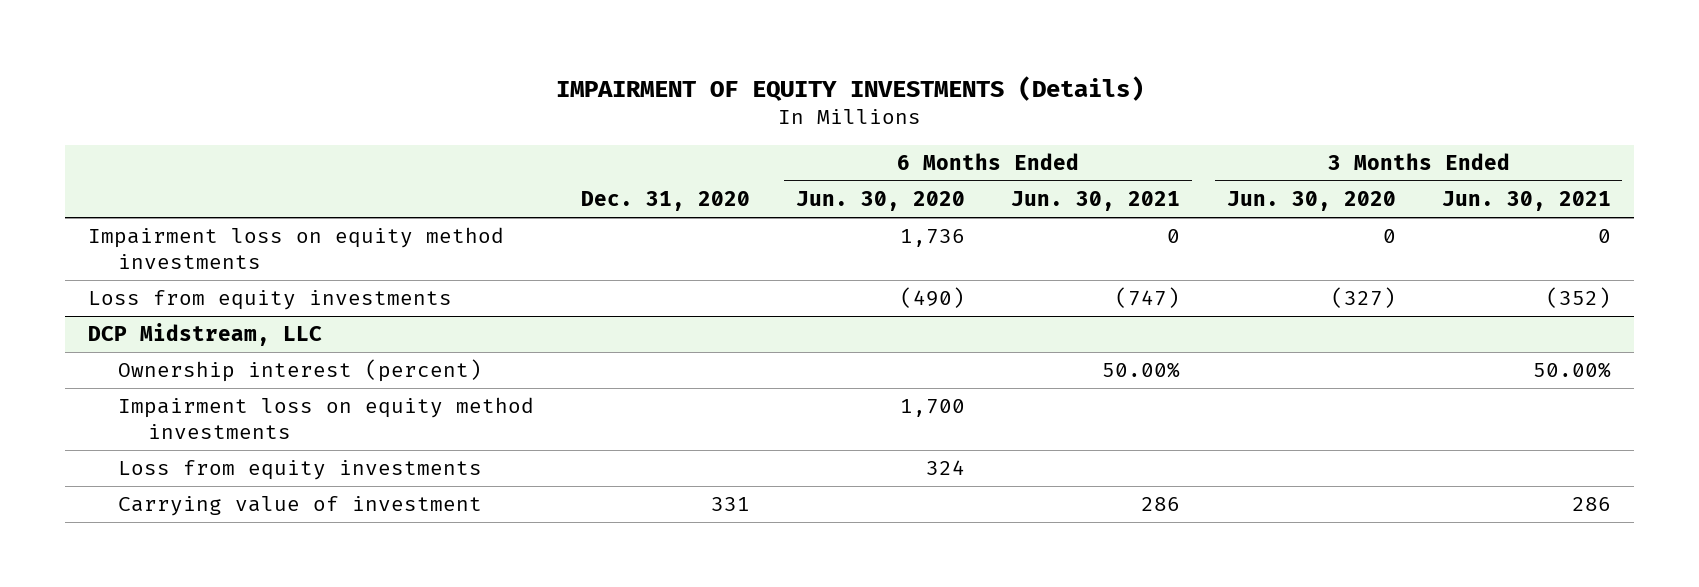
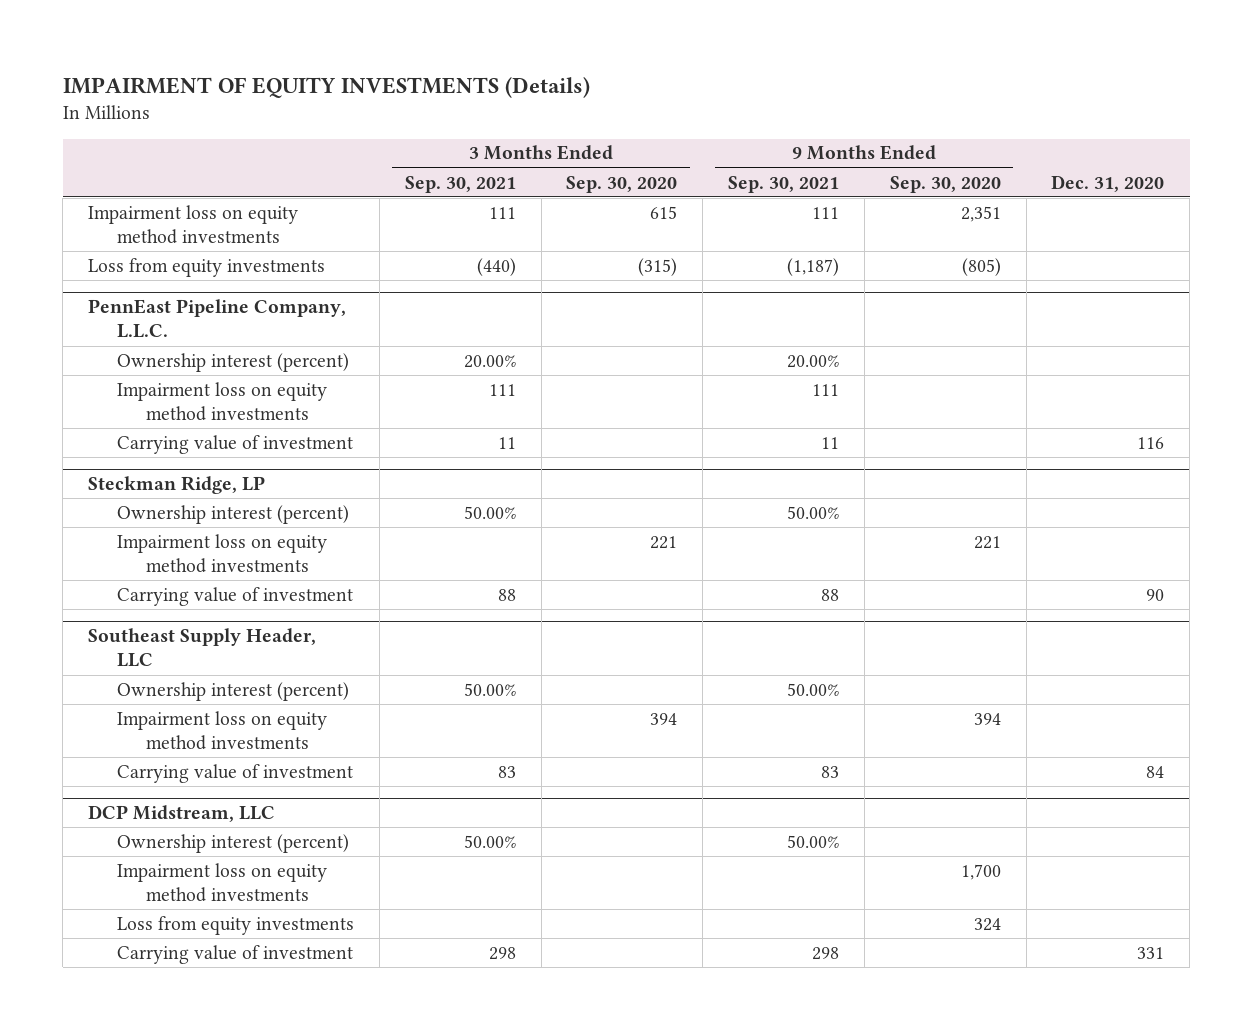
- | Dec. 31, 2020 | 6 Months Ended Jun. 30, 2020 | 6 Months Ended Jun. 30, 2021 | 3 Months Ended Jun. 30, 2020 | 3 Months Ended Jun. 30, 2021
+ | 3 Months Ended Sep. 30, 2021 | 3 Months Ended Sep. 30, 2020 | 9 Months Ended Sep. 30, 2021 | 9 Months Ended Sep. 30, 2020 | Dec. 31, 2020
+ PennEast Pipeline Company, L.L.C.
+ Ownership interest (percent) | 20.00% | | 20.00% | |
+ Impairment loss on equity method investments | 111 | | 111 | |
+ Carrying value of investment | 11 | | 11 | | 116
+ Steckman Ridge, LP
+ Ownership interest (percent) | 50.00% | | 50.00% | |
+ Impairment loss on equity method investments | | 221 | | 221 |
+ Carrying value of investment | 88 | | 88 | | 90
+ Southeast Supply Header, LLC
+ Ownership interest (percent) | 50.00% | | 50.00% | |
+ Impairment loss on equity method investments | | 394 | | 394 |
+ Carrying value of investment | 83 | | 83 | | 84

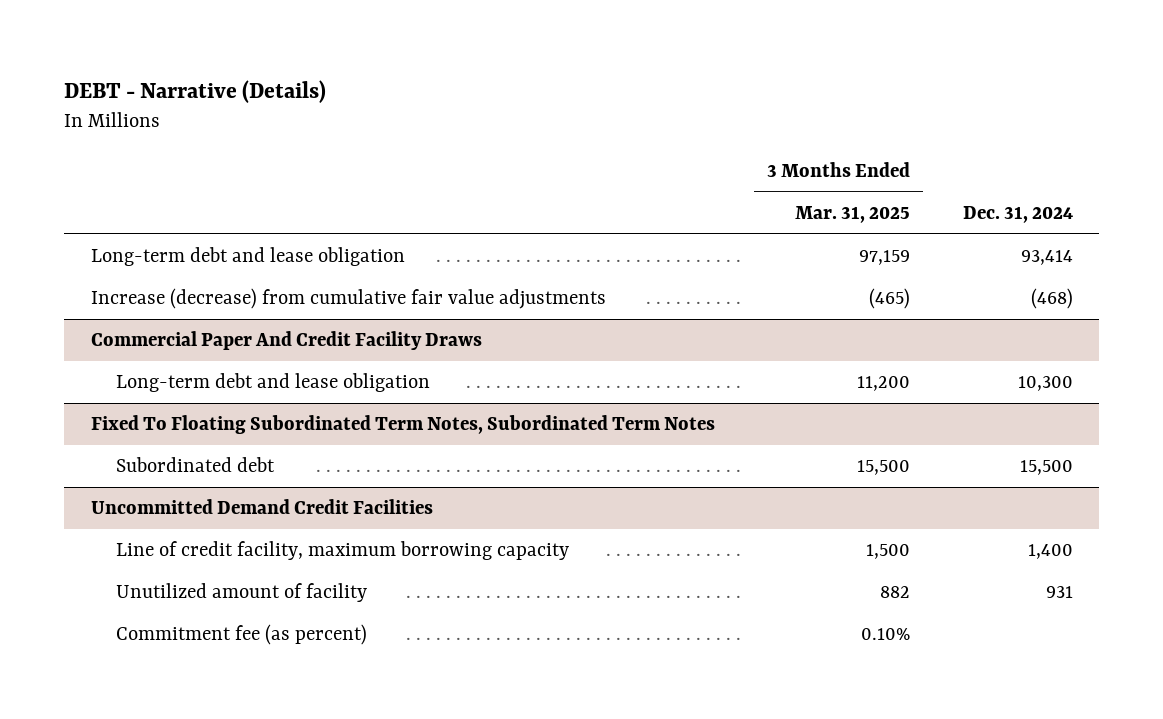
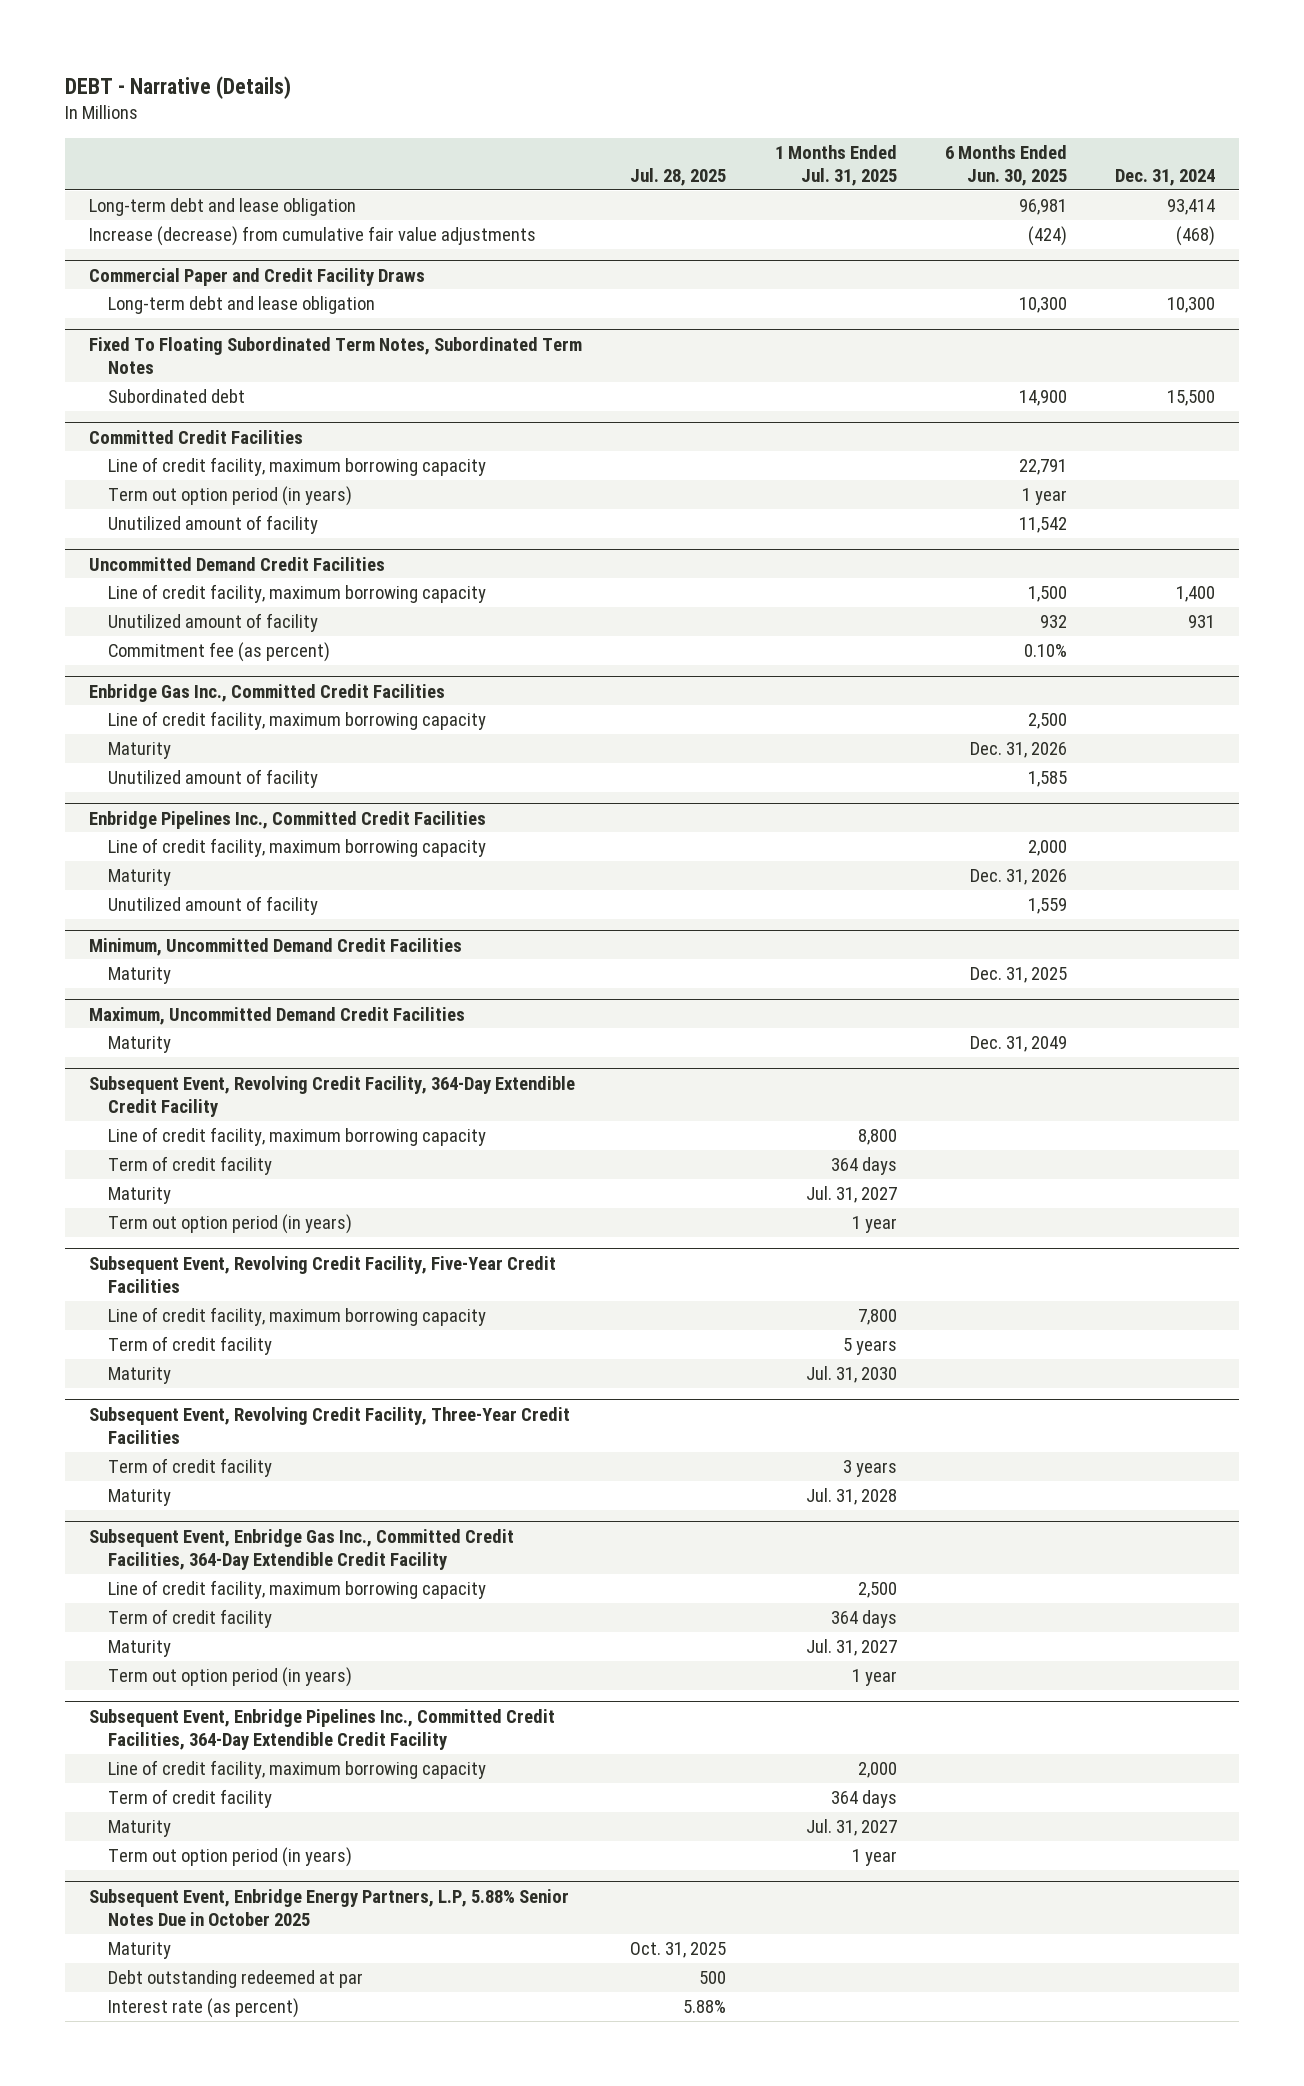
- | 3 Months Ended Mar. 31, 2025 | Dec. 31, 2024
+ | Jul. 28, 2025 | 1 Months Ended Jul. 31, 2025 | 6 Months Ended Jun. 30, 2025 | Dec. 31, 2024
- Commercial Paper And Credit Facility Draws
+ Commercial Paper and Credit Facility Draws
+ Committed Credit Facilities
+ Line of credit facility, maximum borrowing capacity | | | 22,791 |
+ Term out option period (in years) | | | 1 year |
+ Unutilized amount of facility | | | 11,542 |
+ Enbridge Gas Inc., Committed Credit Facilities
+ Line of credit facility, maximum borrowing capacity | | | 2,500 |
+ Maturity | | | Dec. 31, 2026 |
+ Unutilized amount of facility | | | 1,585 |
+ Enbridge Pipelines Inc., Committed Credit Facilities
+ Line of credit facility, maximum borrowing capacity | | | 2,000 |
+ Maturity | | | Dec. 31, 2026 |
+ Unutilized amount of facility | | | 1,559 |
+ Minimum, Uncommitted Demand Credit Facilities
+ Maturity | | | Dec. 31, 2025 |
+ Maximum, Uncommitted Demand Credit Facilities
+ Maturity | | | Dec. 31, 2049 |
+ Subsequent Event, Revolving Credit Facility, 364-Day Extendible Credit Facility
+ Line of credit facility, maximum borrowing capacity | | 8,800 | |
+ Term of credit facility | | 364 days | |
+ Maturity | | Jul. 31, 2027 | |
+ Term out option period (in years) | | 1 year | |
+ Subsequent Event, Revolving Credit Facility, Five-Year Credit Facilities
+ Line of credit facility, maximum borrowing capacity | | 7,800 | |
+ Term of credit facility | | 5 years | |
+ Maturity | | Jul. 31, 2030 | |
+ Subsequent Event, Revolving Credit Facility, Three-Year Credit Facilities
+ Term of credit facility | | 3 years | |
+ Maturity | | Jul. 31, 2028 | |
+ Subsequent Event, Enbridge Gas Inc., Committed Credit Facilities, 364-Day Extendible Credit Facility
+ Line of credit facility, maximum borrowing capacity | | 2,500 | |
+ Term of credit facility | | 364 days | |
+ Maturity | | Jul. 31, 2027 | |
+ Term out option period (in years) | | 1 year | |
+ Subsequent Event, Enbridge Pipelines Inc., Committed Credit Facilities, 364-Day Extendible Credit Facility
+ Line of credit facility, maximum borrowing capacity | | 2,000 | |
+ Term of credit facility | | 364 days | |
+ Maturity | | Jul. 31, 2027 | |
+ Term out option period (in years) | | 1 year | |
+ Subsequent Event, Enbridge Energy Partners, L.P, 5.88% Senior Notes Due in October 2025
+ Maturity | Oct. 31, 2025 | | |
+ Debt outstanding redeemed at par | 500 | | |
+ Interest rate (as percent) | 5.88% | | |

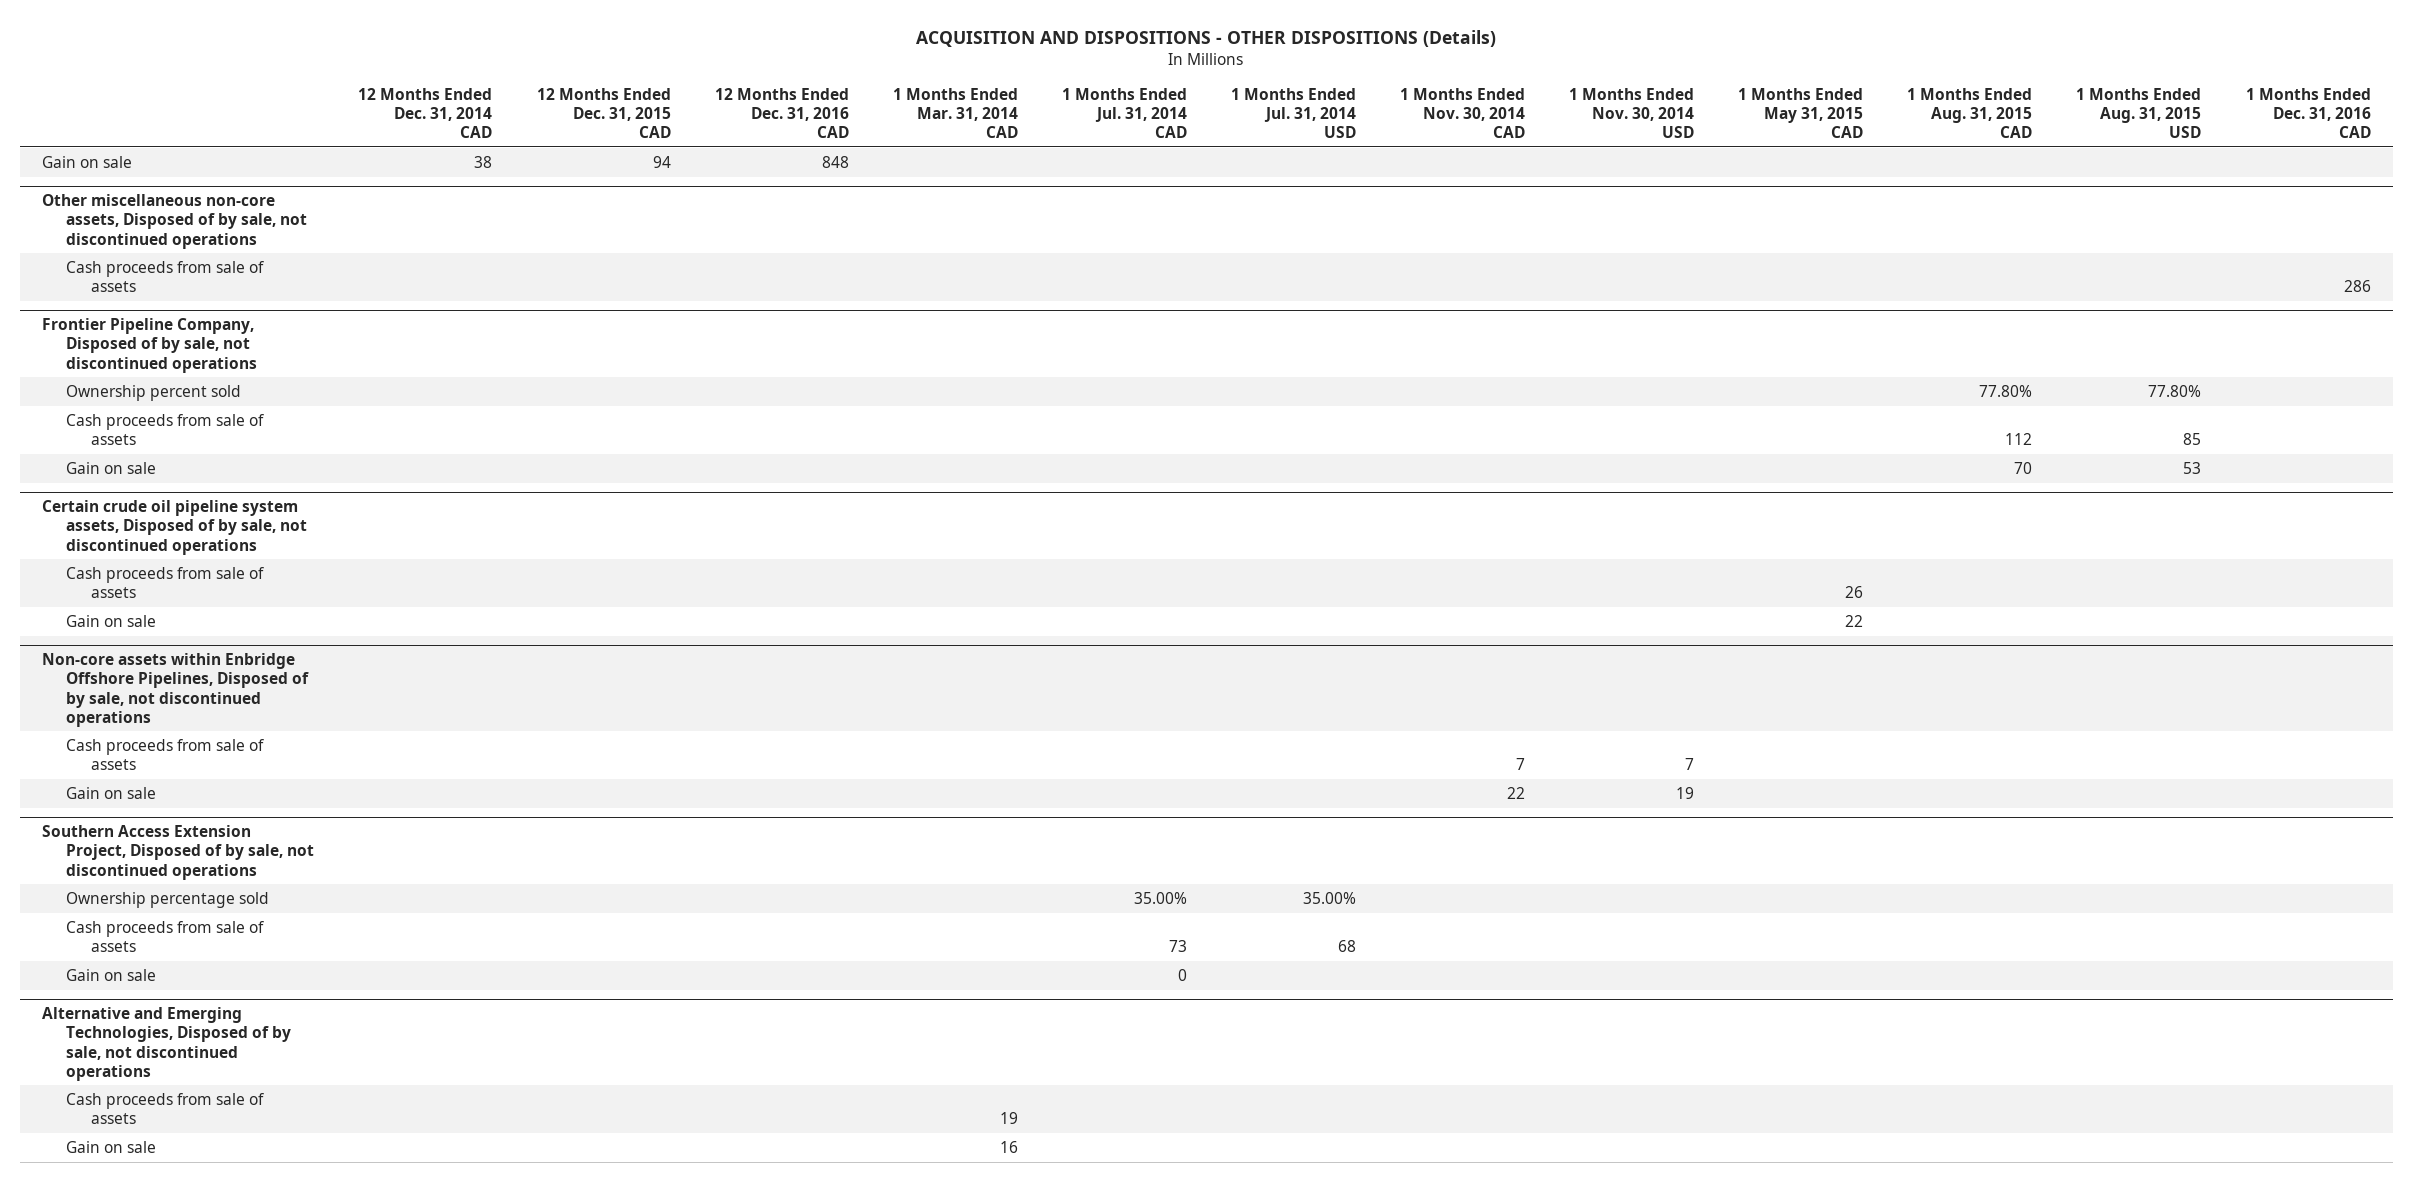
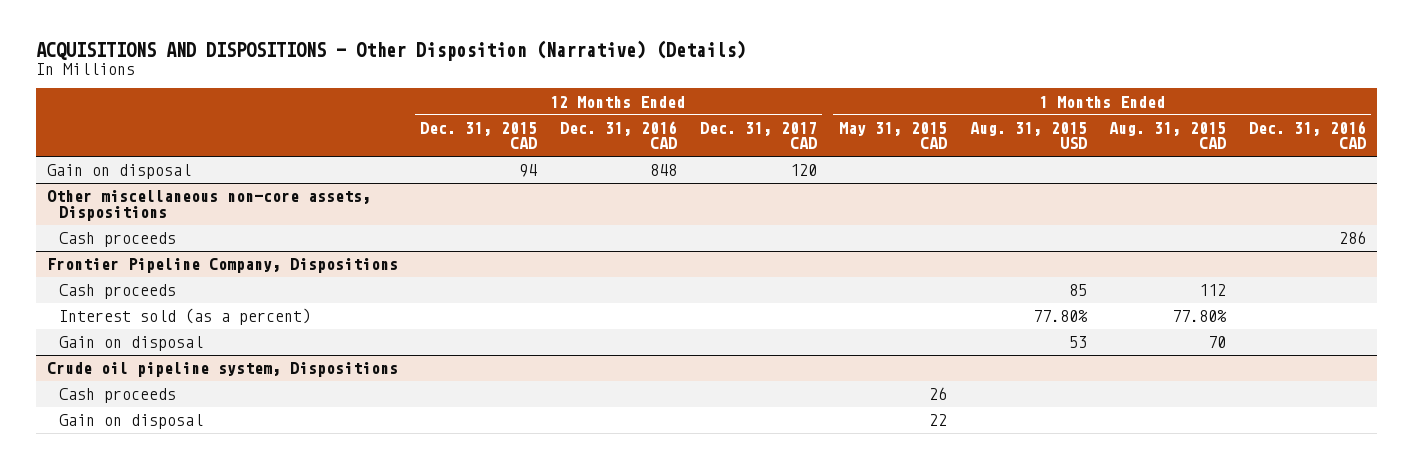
- ACQUISITION AND DISPOSITIONS - OTHER DISPOSITIONS (Details)
+ ACQUISITIONS AND DISPOSITIONS - Other Disposition (Narrative) (Details)
- | 12 Months Ended Dec. 31, 2014 CAD | 12 Months Ended Dec. 31, 2015 CAD | 12 Months Ended Dec. 31, 2016 CAD | 1 Months Ended Mar. 31, 2014 CAD | 1 Months Ended Jul. 31, 2014 CAD | 1 Months Ended Jul. 31, 2014 USD | 1 Months Ended Nov. 30, 2014 CAD | 1 Months Ended Nov. 30, 2014 USD | 1 Months Ended May 31, 2015 CAD | 1 Months Ended Aug. 31, 2015 CAD | 1 Months Ended Aug. 31, 2015 USD | 1 Months Ended Dec. 31, 2016 CAD
+ | 12 Months Ended Dec. 31, 2015 CAD | 12 Months Ended Dec. 31, 2016 CAD | 12 Months Ended Dec. 31, 2017 CAD | 1 Months Ended May 31, 2015 CAD | 1 Months Ended Aug. 31, 2015 USD | 1 Months Ended Aug. 31, 2015 CAD | 1 Months Ended Dec. 31, 2016 CAD
- Gain on sale | 38 | 94 | 848 | | | | | | | | |
- Other miscellaneous non-core assets, Disposed of by sale, not discontinued operations
- Cash proceeds from sale of assets | | | | | | | | | | | | 286
- Frontier Pipeline Company, Disposed of by sale, not discontinued operations
- Ownership percent sold | | | | | | | | | | 77.80% | 77.80% |
- Cash proceeds from sale of assets | | | | | | | | | | 112 | 85 |
- Gain on sale | | | | | | | | | | 70 | 53 |
- Certain crude oil pipeline system assets, Disposed of by sale, not discontinued operations
- Cash proceeds from sale of assets | | | | | | | | | 26 | | |
- Gain on sale | | | | | | | | | 22 | | |
- Non-core assets within Enbridge Offshore Pipelines, Disposed of by sale, not discontinued operations
- Cash proceeds from sale of assets | | | | | | | 7 | 7 | | | |
- Gain on sale | | | | | | | 22 | 19 | | | |
- Southern Access Extension Project, Disposed of by sale, not discontinued operations
- Ownership percentage sold | | | | | 35.00% | 35.00% | | | | | |
- Cash proceeds from sale of assets | | | | | 73 | 68 | | | | | |
- Gain on sale | | | | | 0 | | | | | | |
- Alternative and Emerging Technologies, Disposed of by sale, not discontinued operations
- Cash proceeds from sale of assets | | | | 19 | | | | | | | |
- Gain on sale | | | | 16 | | | | | | | |
+ Gain on disposal | 94 | 848 | 120 | | | |
+ Other miscellaneous non-core assets, Dispositions
+ Cash proceeds | | | | | | | 286
+ Frontier Pipeline Company, Dispositions
+ Cash proceeds | | | | | 85 | 112 |
+ Interest sold (as a percent) | | | | | 77.80% | 77.80% |
+ Gain on disposal | | | | | 53 | 70 |
+ Crude oil pipeline system, Dispositions
+ Cash proceeds | | | | 26 | | |
+ Gain on disposal | | | | 22 | | |

